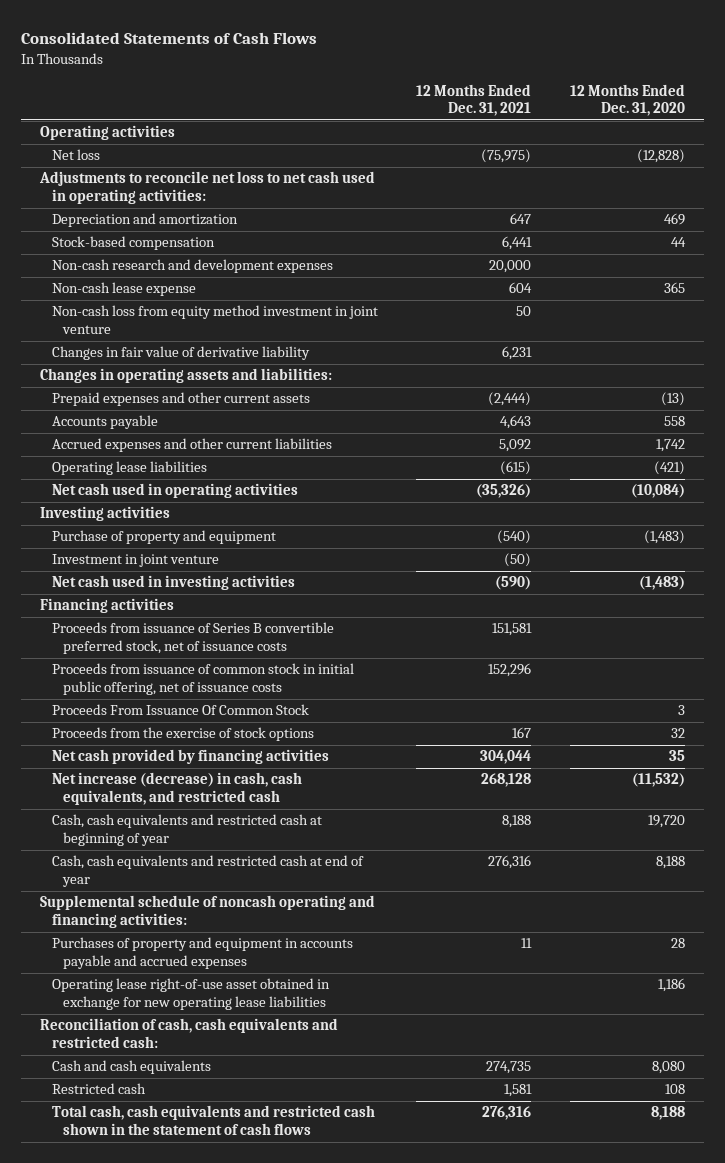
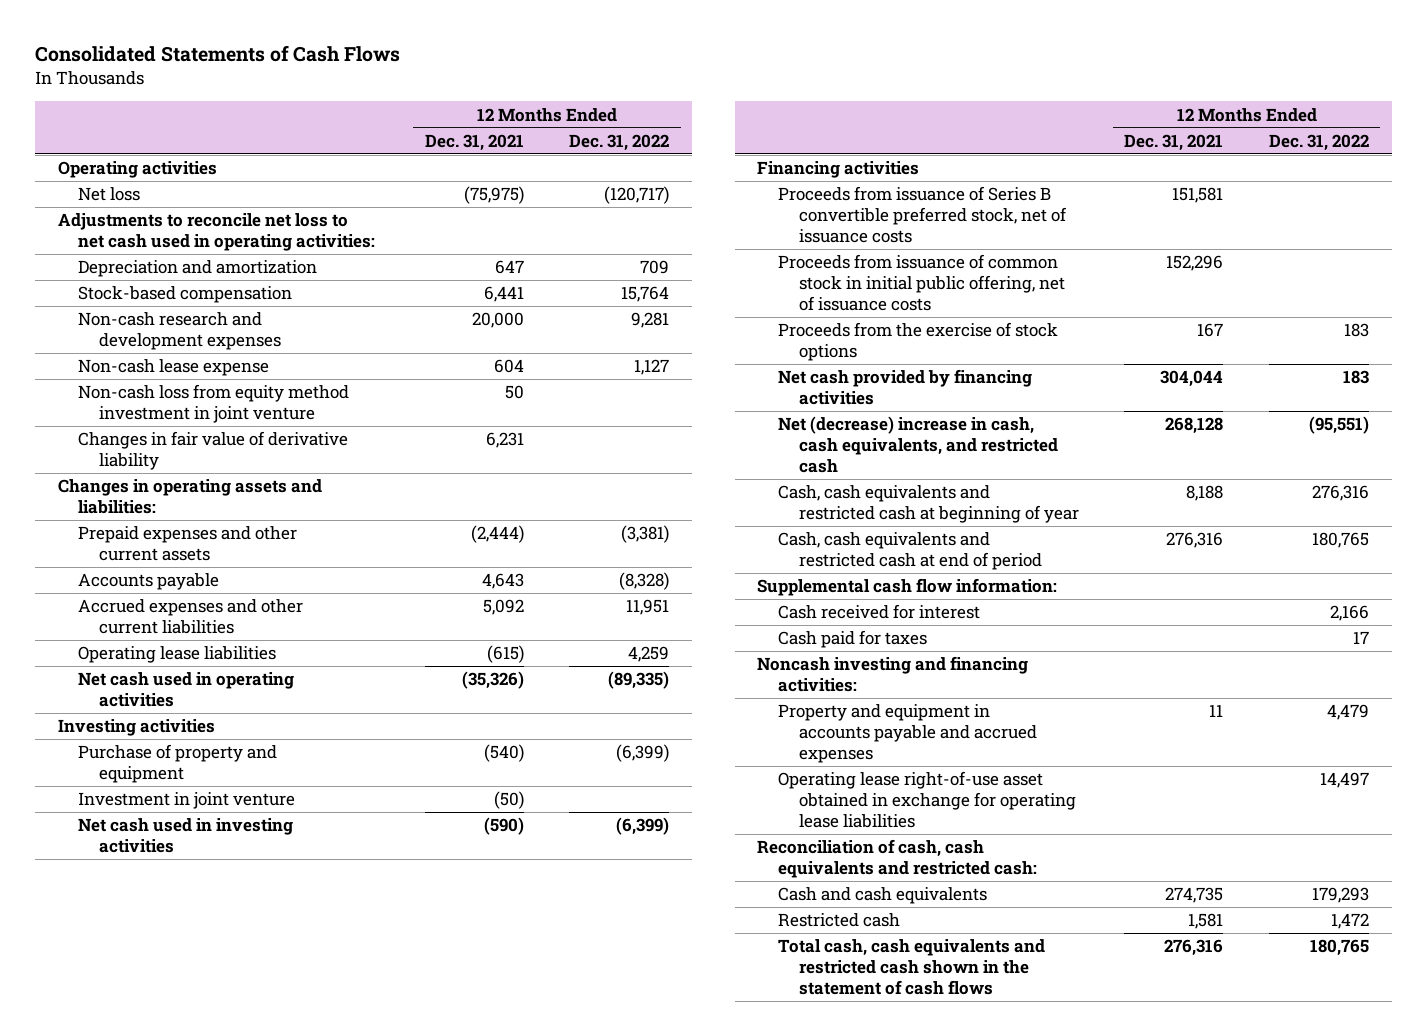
- | 12 Months Ended Dec. 31, 2021 | 12 Months Ended Dec. 31, 2020
+ | 12 Months Ended Dec. 31, 2021 | 12 Months Ended Dec. 31, 2022
- Proceeds From Issuance Of Common Stock | | 3
- Net increase (decrease) in cash, cash equivalents, and restricted cash | 268,128 | (11,532)
+ Net (decrease) increase in cash, cash equivalents, and restricted cash | 268,128 | (95,551)
- Cash, cash equivalents and restricted cash at end of year | 276,316 | 8,188
- Supplemental schedule of noncash operating and financing activities:
- Purchases of property and equipment in accounts payable and accrued expenses | 11 | 28
- Operating lease right-of-use asset obtained in exchange for new operating lease liabilities | | 1,186
+ Cash, cash equivalents and restricted cash at end of period | 276,316 | 180,765
+ Supplemental cash flow information:
+ Cash received for interest | | 2,166
+ Cash paid for taxes | | 17
+ Noncash investing and financing activities:
+ Property and equipment in accounts payable and accrued expenses | 11 | 4,479
+ Operating lease right-of-use asset obtained in exchange for operating lease liabilities | | 14,497

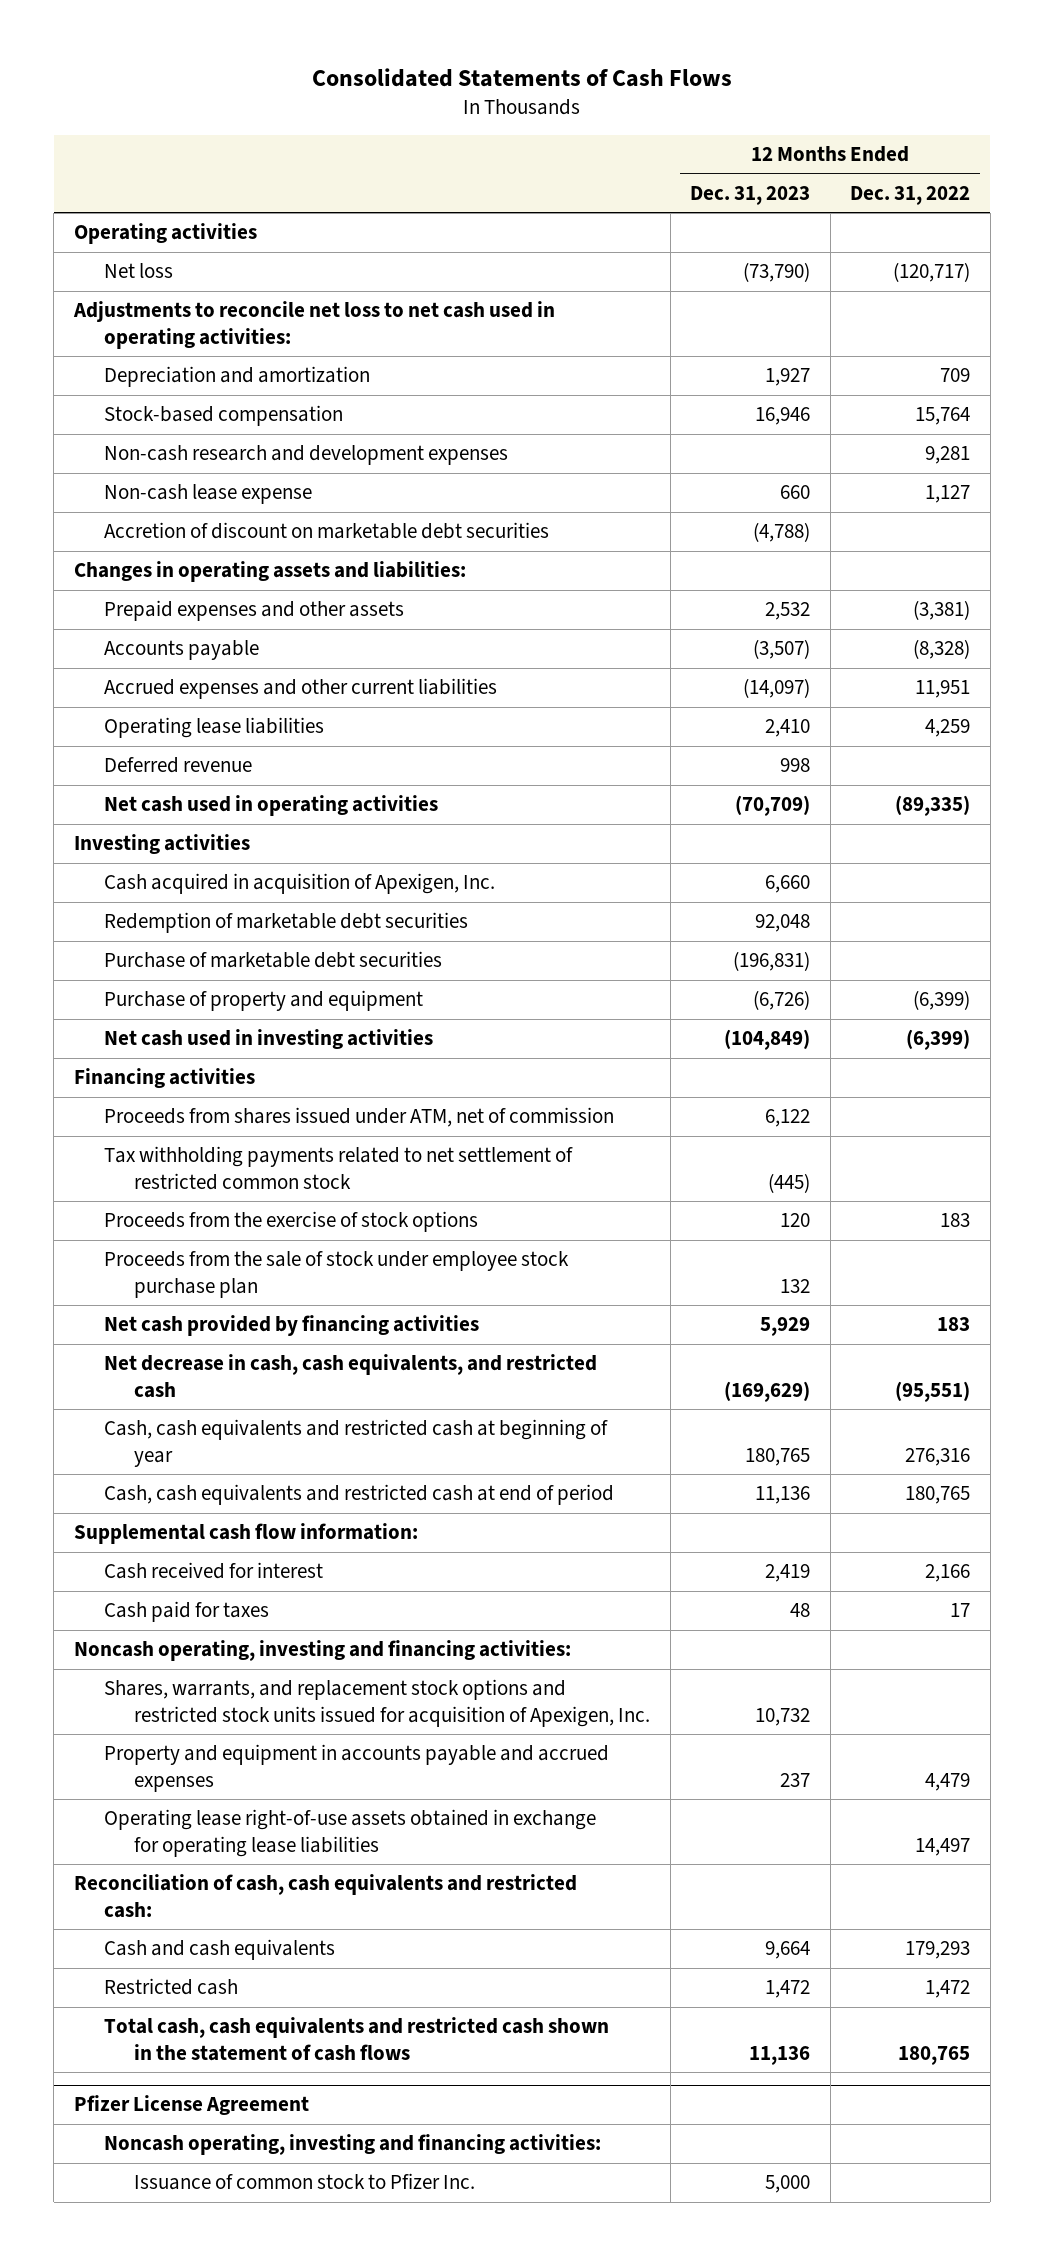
- | 12 Months Ended Dec. 31, 2021 | 12 Months Ended Dec. 31, 2022
+ | 12 Months Ended Dec. 31, 2023 | 12 Months Ended Dec. 31, 2022
- Non-cash loss from equity method investment in joint venture | 50 |
- Changes in fair value of derivative liability | 6,231 |
+ Accretion of discount on marketable debt securities | (4,788) |
- Prepaid expenses and other current assets | (2,444) | (3,381)
+ Prepaid expenses and other assets | 2,532 | (3,381)
+ Deferred revenue | 998 |
+ Cash acquired in acquisition of Apexigen, Inc. | 6,660 |
+ Redemption of marketable debt securities | 92,048 |
+ Purchase of marketable debt securities | (196,831) |
- Investment in joint venture | (50) |
- Proceeds from issuance of Series B convertible preferred stock, net of issuance costs | 151,581 |
- Proceeds from issuance of common stock in initial public offering, net of issuance costs | 152,296 |
+ Proceeds from shares issued under ATM, net of commission | 6,122 |
+ Tax withholding payments related to net settlement of restricted common stock | (445) |
+ Proceeds from the sale of stock under employee stock purchase plan | 132 |
- Net (decrease) increase in cash, cash equivalents, and restricted cash | 268,128 | (95,551)
+ Net decrease in cash, cash equivalents, and restricted cash | (169,629) | (95,551)
- Noncash investing and financing activities:
+ Noncash operating, investing and financing activities:
+ Shares, warrants, and replacement stock options and restricted stock units issued for acquisition of Apexigen, Inc. | 10,732 |
- Operating lease right-of-use asset obtained in exchange for operating lease liabilities | | 14,497
+ Operating lease right-of-use assets obtained in exchange for operating lease liabilities | | 14,497
+ Pfizer License Agreement
+ Noncash operating, investing and financing activities:
+ Issuance of common stock to Pfizer Inc. | 5,000 |

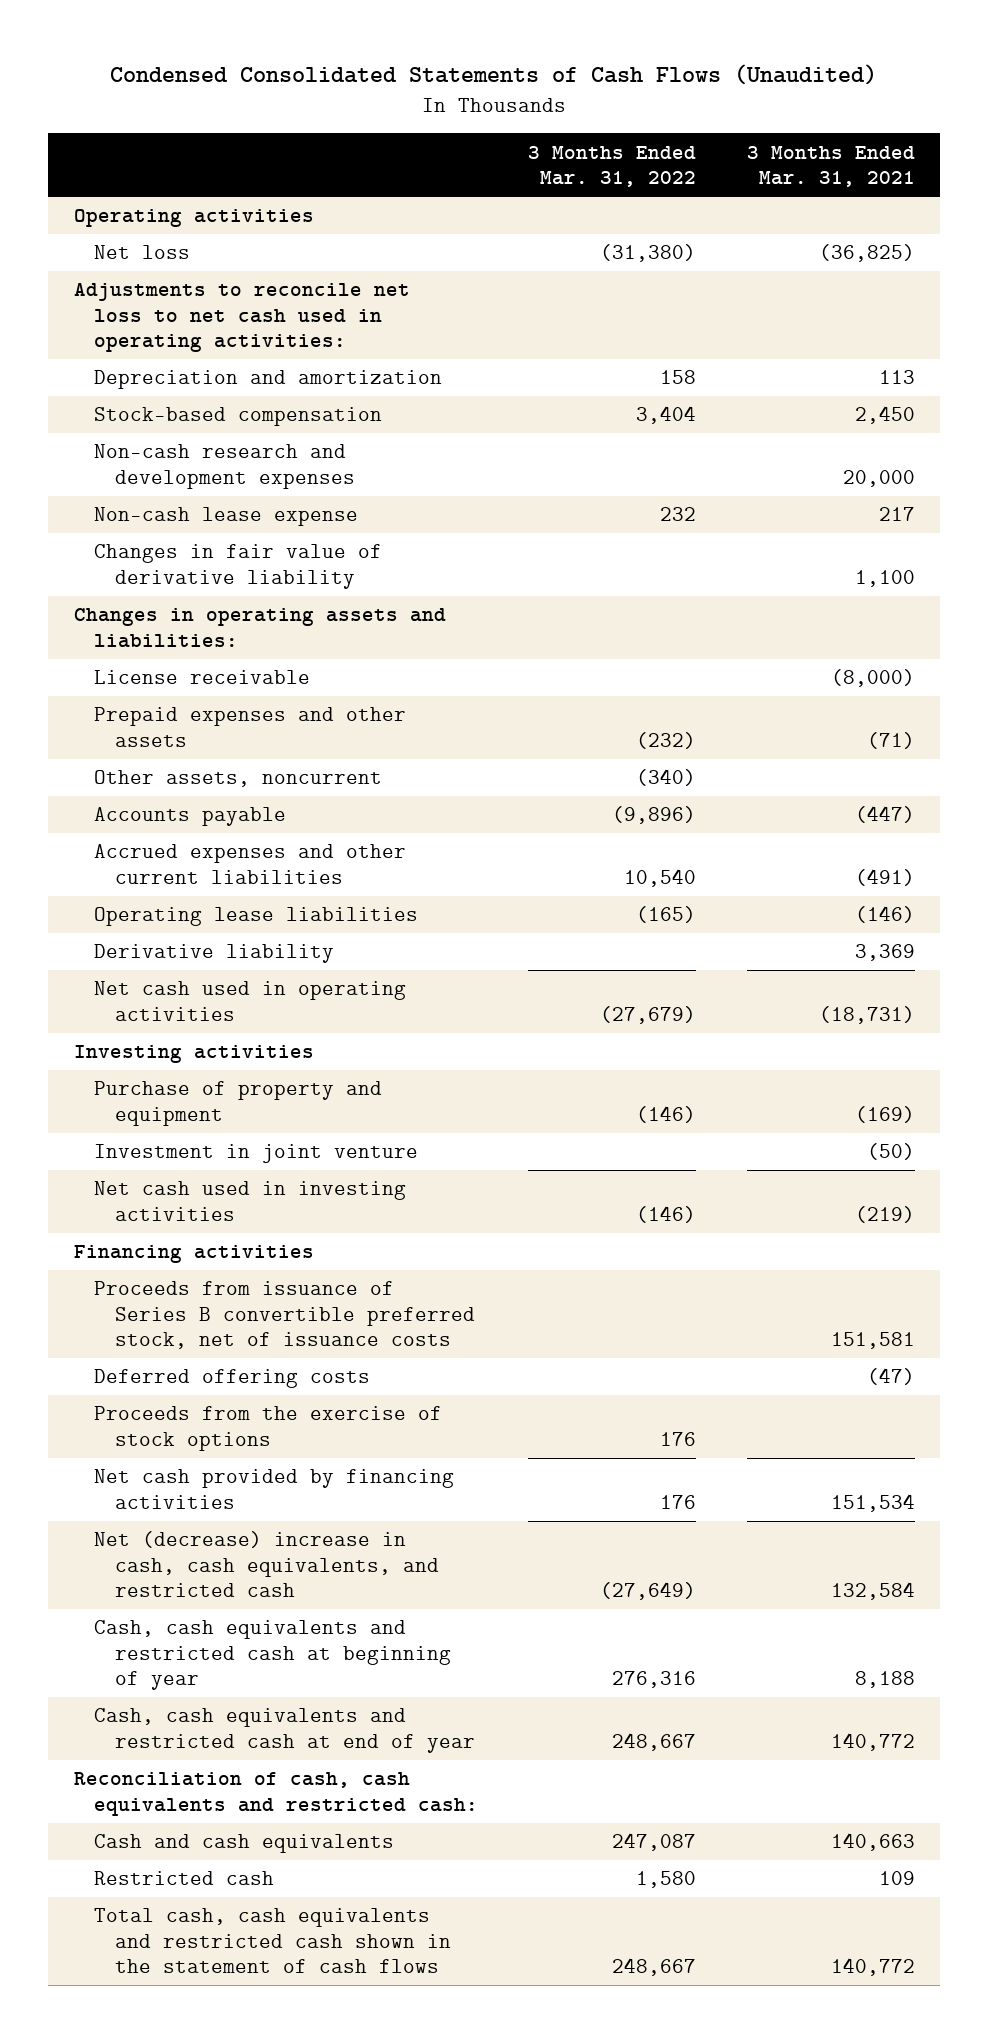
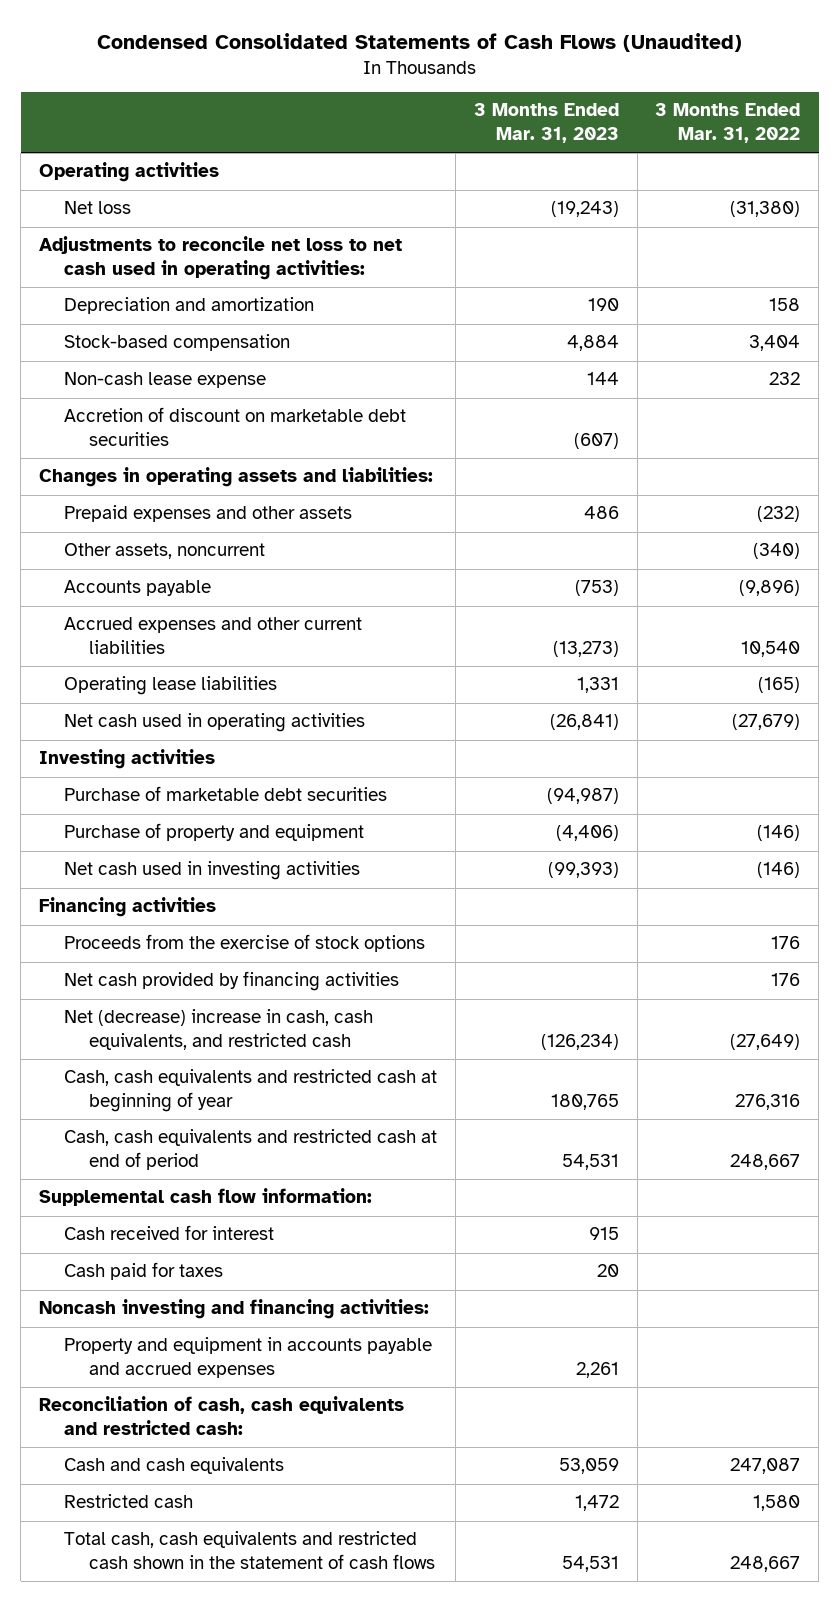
- | 3 Months Ended Mar. 31, 2022 | 3 Months Ended Mar. 31, 2021
+ | 3 Months Ended Mar. 31, 2023 | 3 Months Ended Mar. 31, 2022
- Non-cash research and development expenses | | 20,000
- Changes in fair value of derivative liability | | 1,100
+ Accretion of discount on marketable debt securities | (607) |
- License receivable | | (8,000)
- Derivative liability | | 3,369
+ Purchase of marketable debt securities | (94,987) |
- Investment in joint venture | | (50)
- Proceeds from issuance of Series B convertible preferred stock, net of issuance costs | | 151,581
- Deferred offering costs | | (47)
- Cash, cash equivalents and restricted cash at end of year | 248,667 | 140,772
+ Cash, cash equivalents and restricted cash at end of period | 54,531 | 248,667
+ Supplemental cash flow information:
+ Cash received for interest | 915 |
+ Cash paid for taxes | 20 |
+ Noncash investing and financing activities:
+ Property and equipment in accounts payable and accrued expenses | 2,261 |

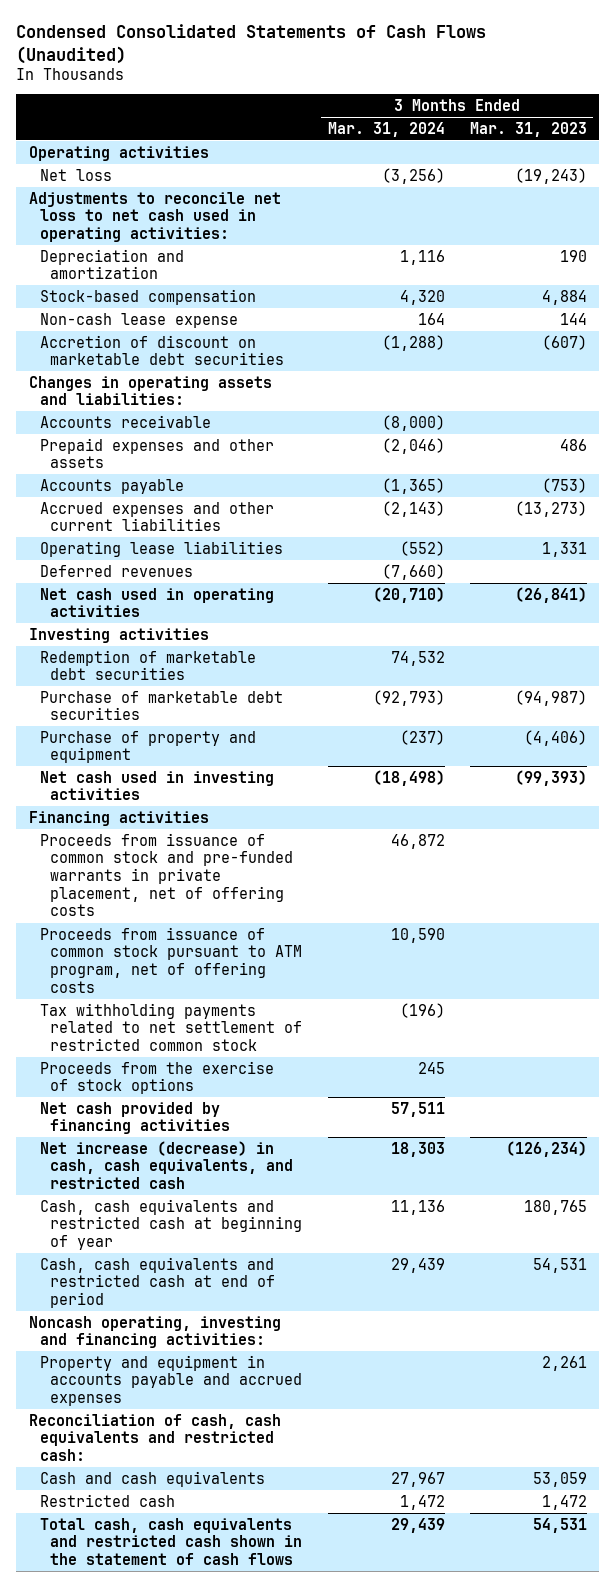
- | 3 Months Ended Mar. 31, 2023 | 3 Months Ended Mar. 31, 2022
+ | 3 Months Ended Mar. 31, 2024 | 3 Months Ended Mar. 31, 2023
+ Accounts receivable | (8,000) |
- Other assets, noncurrent | | (340)
+ Deferred revenues | (7,660) |
+ Redemption of marketable debt securities | 74,532 |
+ Proceeds from issuance of common stock and pre-funded warrants in private placement, net of offering costs | 46,872 |
+ Proceeds from issuance of common stock pursuant to ATM program, net of offering costs | 10,590 |
+ Tax withholding payments related to net settlement of restricted common stock | (196) |
- Net (decrease) increase in cash, cash equivalents, and restricted cash | (126,234) | (27,649)
+ Net increase (decrease) in cash, cash equivalents, and restricted cash | 18,303 | (126,234)
- Supplemental cash flow information:
- Cash received for interest | 915 |
- Cash paid for taxes | 20 |
- Noncash investing and financing activities:
+ Noncash operating, investing and financing activities:

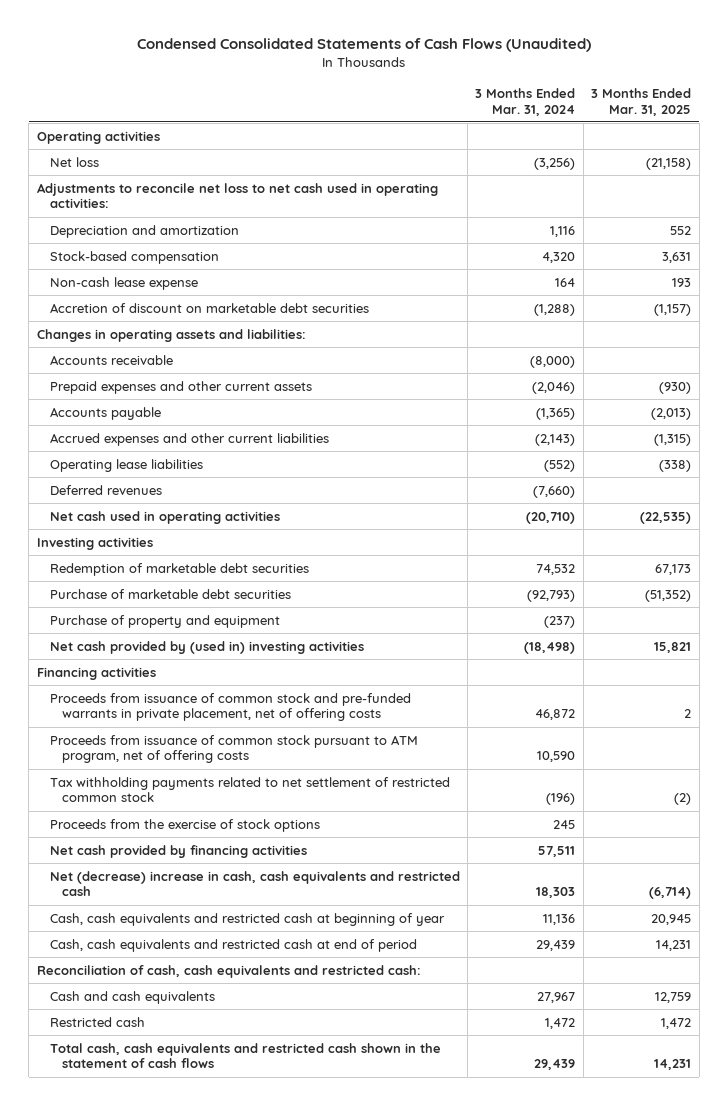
- | 3 Months Ended Mar. 31, 2024 | 3 Months Ended Mar. 31, 2023
+ | 3 Months Ended Mar. 31, 2024 | 3 Months Ended Mar. 31, 2025
- Prepaid expenses and other assets | (2,046) | 486
+ Prepaid expenses and other current assets | (2,046) | (930)
- Net cash used in investing activities | (18,498) | (99,393)
+ Net cash provided by (used in) investing activities | (18,498) | 15,821
- Net increase (decrease) in cash, cash equivalents, and restricted cash | 18,303 | (126,234)
+ Net (decrease) increase in cash, cash equivalents and restricted cash | 18,303 | (6,714)
- Noncash operating, investing and financing activities:
- Property and equipment in accounts payable and accrued expenses | | 2,261

